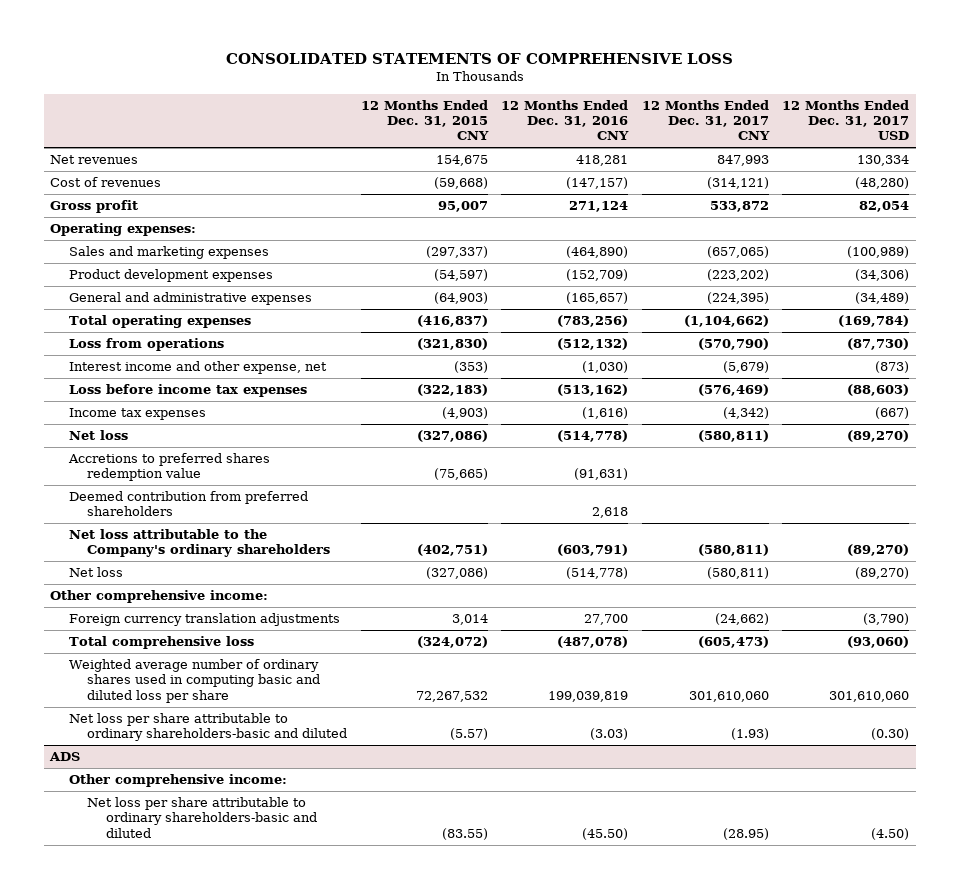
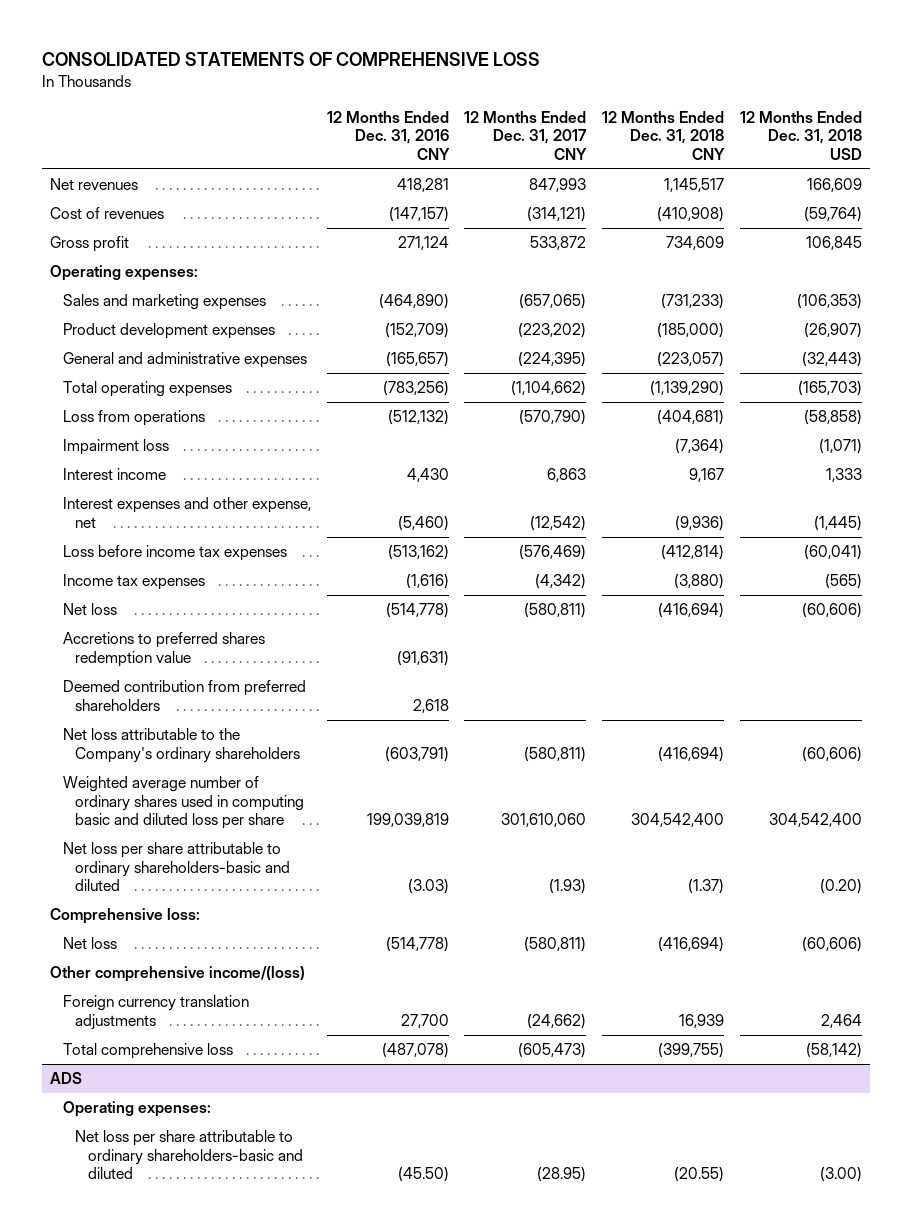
- | 12 Months Ended Dec. 31, 2015 CNY | 12 Months Ended Dec. 31, 2016 CNY | 12 Months Ended Dec. 31, 2017 CNY | 12 Months Ended Dec. 31, 2017 USD
+ | 12 Months Ended Dec. 31, 2016 CNY | 12 Months Ended Dec. 31, 2017 CNY | 12 Months Ended Dec. 31, 2018 CNY | 12 Months Ended Dec. 31, 2018 USD
- Interest income and other expense, net | (353) | (1,030) | (5,679) | (873)
+ Impairment loss | | | (7,364) | (1,071)
+ Interest income | 4,430 | 6,863 | 9,167 | 1,333
+ Interest expenses and other expense, net | (5,460) | (12,542) | (9,936) | (1,445)
moved up: Weighted average number of ordinary shares used in computing basic and diluted loss per share | 199,039,819 | 301,610,060 | 304,542,400 | 304,542,400
moved up: Net loss per share attributable to ordinary shareholders-basic and diluted | (3.03) | (1.93) | (1.37) | (0.20)
+ Comprehensive loss:
- Other comprehensive income:
+ Other comprehensive income/(loss)
@ ADS
- Other comprehensive income:
+ Operating expenses:

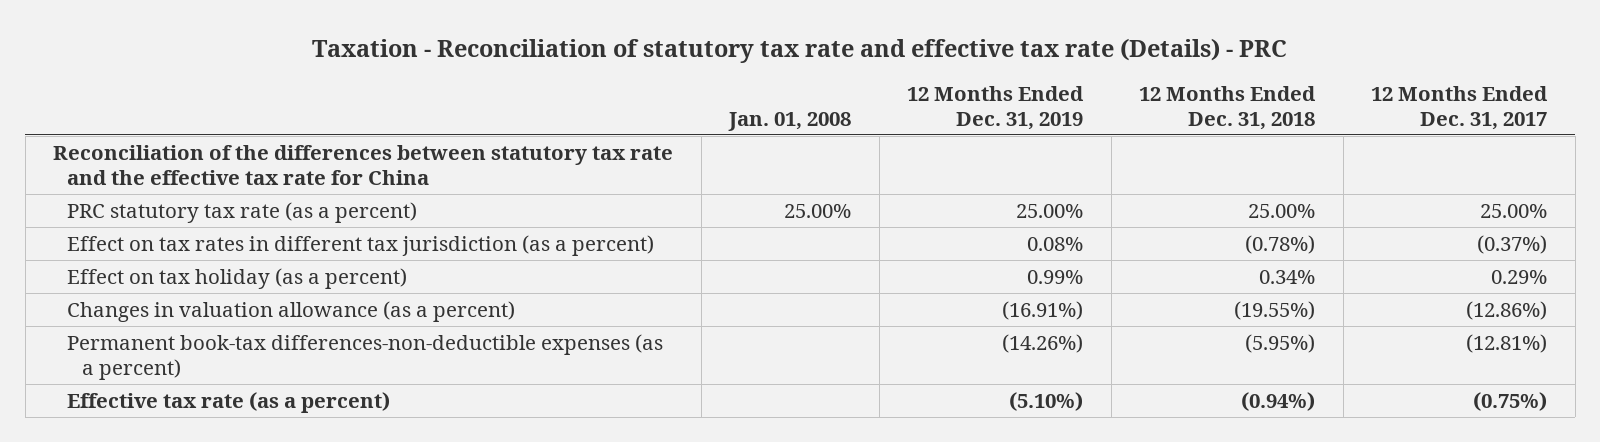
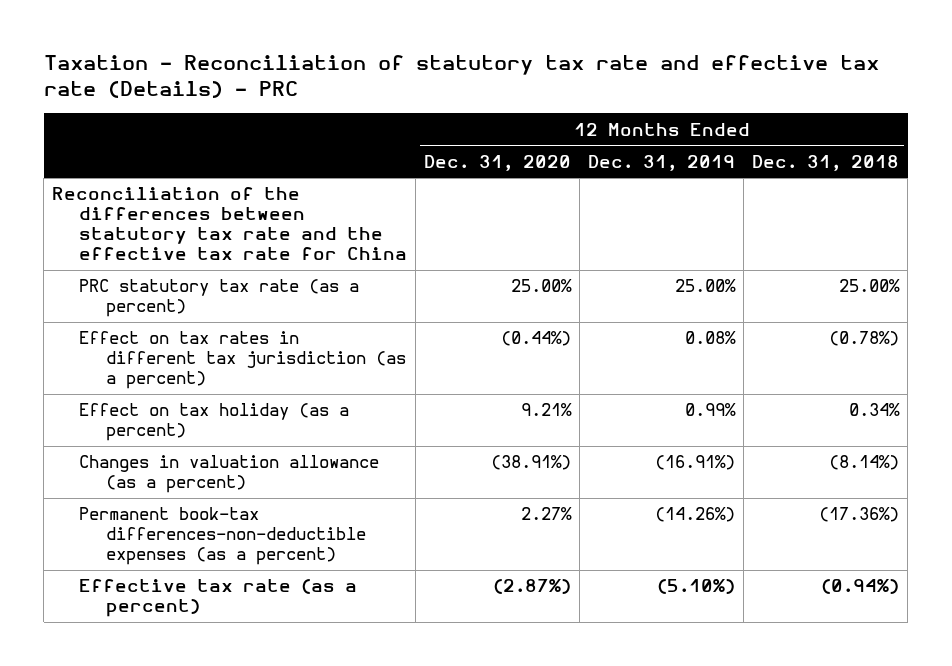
- | Jan. 01, 2008 | 12 Months Ended Dec. 31, 2019 | 12 Months Ended Dec. 31, 2018 | 12 Months Ended Dec. 31, 2017
+ | 12 Months Ended Dec. 31, 2020 | 12 Months Ended Dec. 31, 2019 | 12 Months Ended Dec. 31, 2018
- Changes in valuation allowance (as a percent) | | (16.91%) | (19.55%) | (12.86%)
- Permanent book-tax differences-non-deductible expenses (as a percent) | | (14.26%) | (5.95%) | (12.81%)
+ Changes in valuation allowance (as a percent) | (38.91%) | (16.91%) | (8.14%)
+ Permanent book-tax differences-non-deductible expenses (as a percent) | 2.27% | (14.26%) | (17.36%)

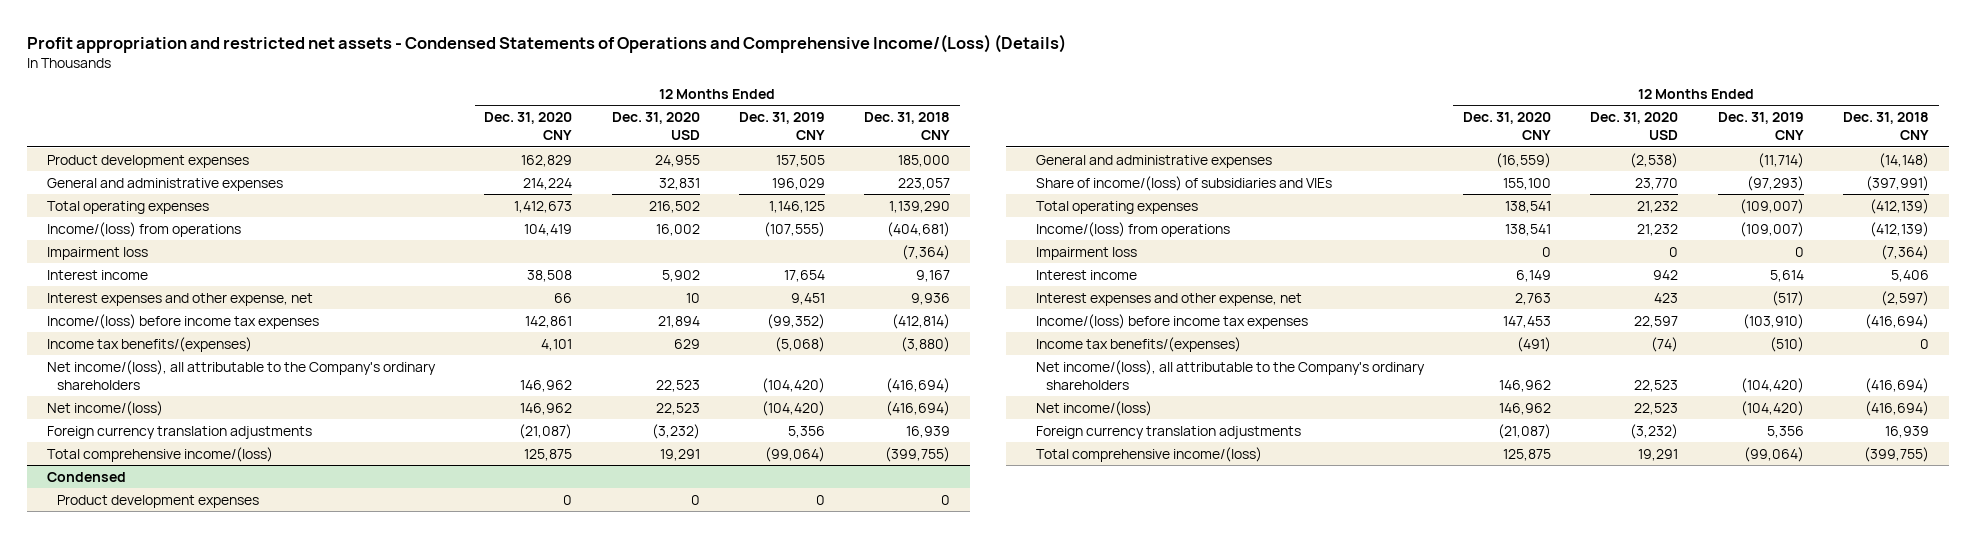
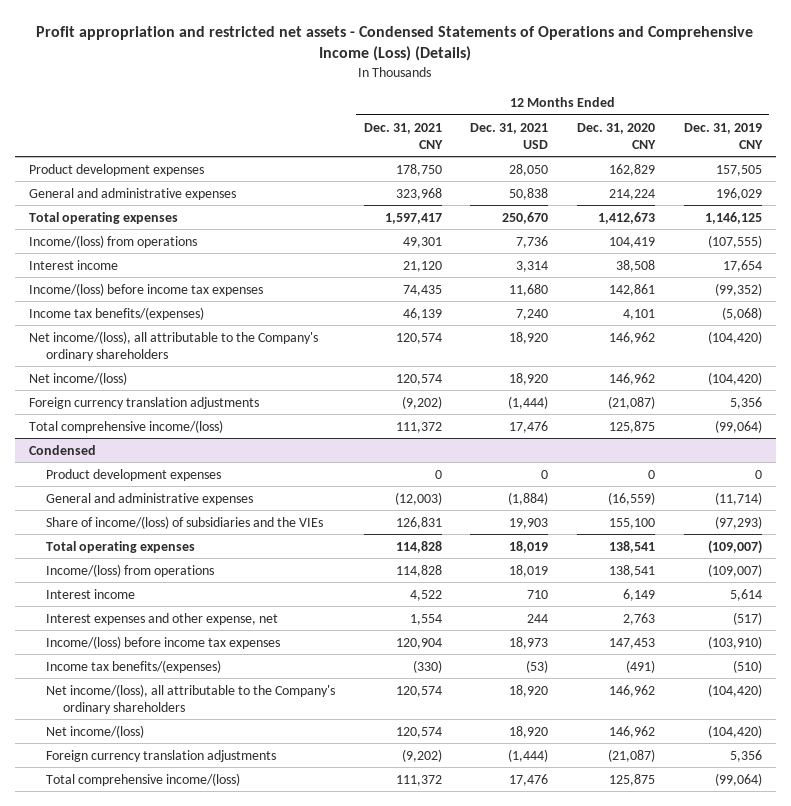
- Profit appropriation and restricted net assets - Condensed Statements of Operations and Comprehensive Income/(Loss) (Details)
+ Profit appropriation and restricted net assets - Condensed Statements of Operations and Comprehensive Income (Loss) (Details)
- | 12 Months Ended Dec. 31, 2020 CNY | 12 Months Ended Dec. 31, 2020 USD | 12 Months Ended Dec. 31, 2019 CNY | 12 Months Ended Dec. 31, 2018 CNY
+ | 12 Months Ended Dec. 31, 2021 CNY | 12 Months Ended Dec. 31, 2021 USD | 12 Months Ended Dec. 31, 2020 CNY | 12 Months Ended Dec. 31, 2019 CNY
- Impairment loss | | | | (7,364)
- Interest expenses and other expense, net | 66 | 10 | 9,451 | 9,936
@ Condensed
- Share of income/(loss) of subsidiaries and VIEs | 155,100 | 23,770 | (97,293) | (397,991)
+ Share of income/(loss) of subsidiaries and the VIEs | 126,831 | 19,903 | 155,100 | (97,293)
- Impairment loss | 0 | 0 | 0 | (7,364)

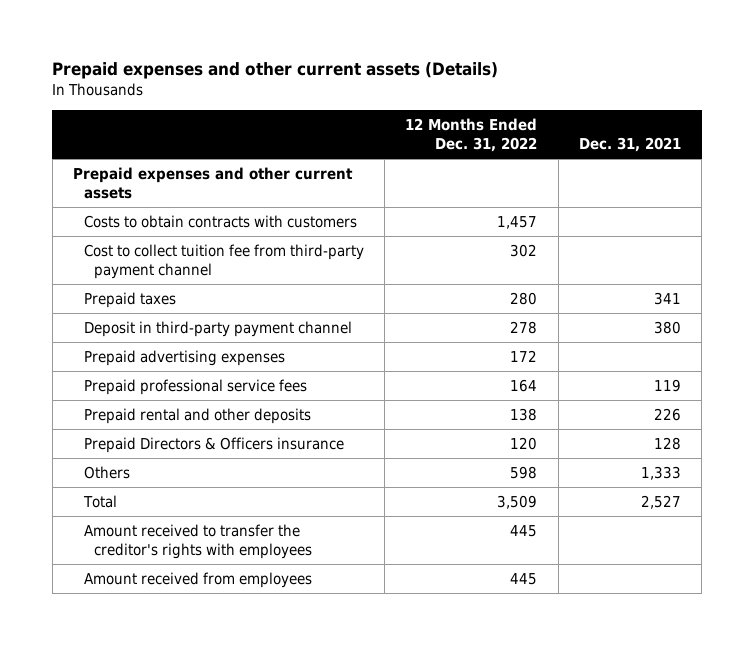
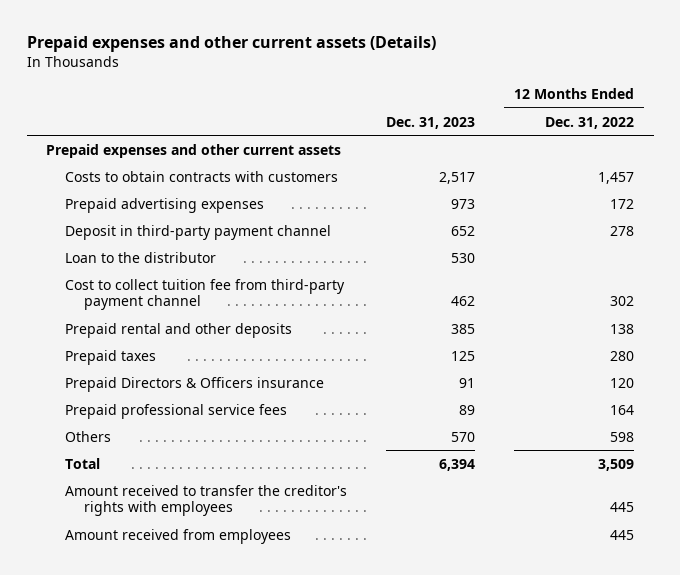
- | 12 Months Ended Dec. 31, 2022 | Dec. 31, 2021
+ | Dec. 31, 2023 | 12 Months Ended Dec. 31, 2022
moved down: Deposit in third-party payment channel | 652 | 278
+ Loan to the distributor | 530 |
moved down: Cost to collect tuition fee from third-party payment channel | 462 | 302
moved down: Prepaid taxes | 125 | 280
moved down: Prepaid professional service fees | 89 | 164

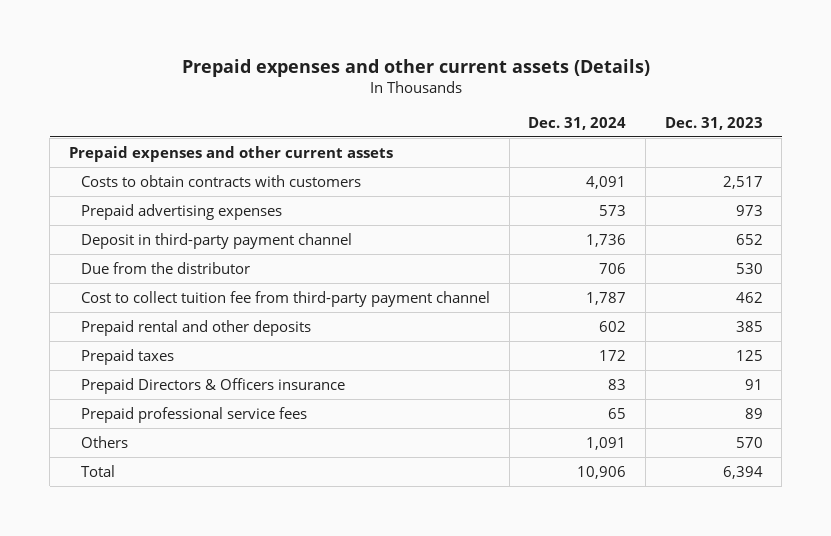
- | Dec. 31, 2023 | 12 Months Ended Dec. 31, 2022
+ | Dec. 31, 2024 | Dec. 31, 2023
- Loan to the distributor | 530 |
+ Due from the distributor | 706 | 530
- Amount received to transfer the creditor's rights with employees | | 445
- Amount received from employees | | 445

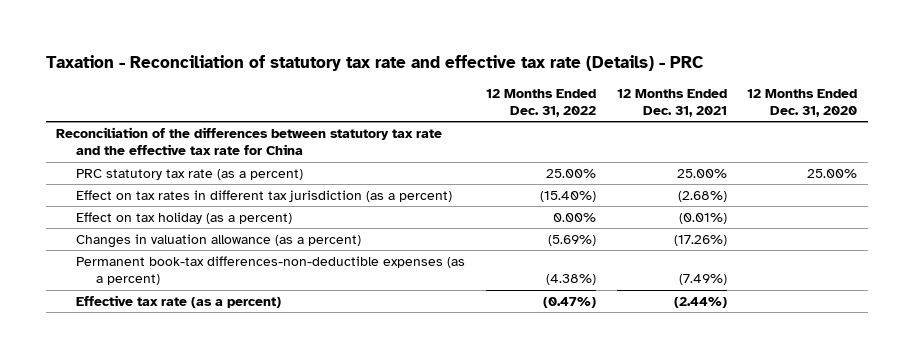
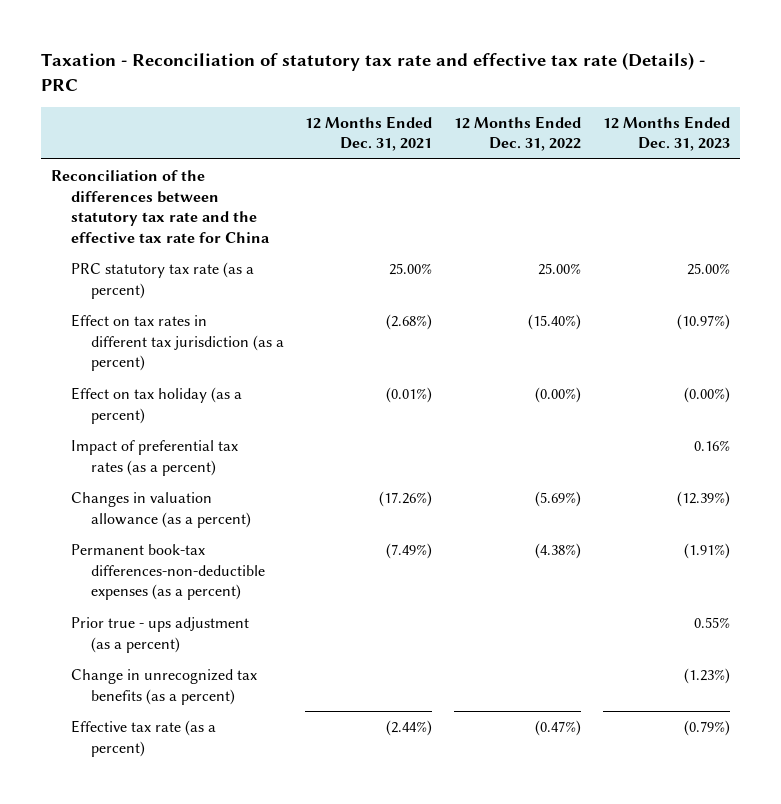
- | 12 Months Ended Dec. 31, 2022 | 12 Months Ended Dec. 31, 2021 | 12 Months Ended Dec. 31, 2020
+ | 12 Months Ended Dec. 31, 2021 | 12 Months Ended Dec. 31, 2022 | 12 Months Ended Dec. 31, 2023
- Effect on tax holiday (as a percent) | 0.00% | (0.01%) |
+ Effect on tax holiday (as a percent) | (0.01%) | (0.00%) | (0.00%)
+ Impact of preferential tax rates (as a percent) | | | 0.16%
+ Prior true - ups adjustment (as a percent) | | | 0.55%
+ Change in unrecognized tax benefits (as a percent) | | | (1.23%)

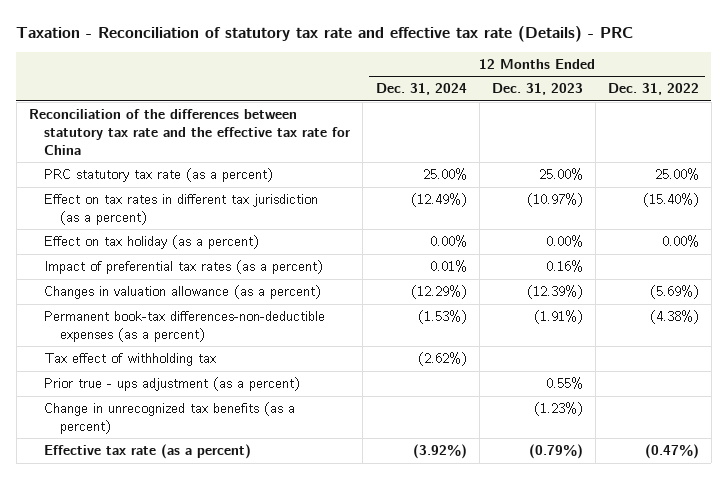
- | 12 Months Ended Dec. 31, 2021 | 12 Months Ended Dec. 31, 2022 | 12 Months Ended Dec. 31, 2023
+ | 12 Months Ended Dec. 31, 2024 | 12 Months Ended Dec. 31, 2023 | 12 Months Ended Dec. 31, 2022
- Effect on tax holiday (as a percent) | (0.01%) | (0.00%) | (0.00%)
+ Effect on tax holiday (as a percent) | 0.00% | 0.00% | 0.00%
+ Tax effect of withholding tax | (2.62%) | |

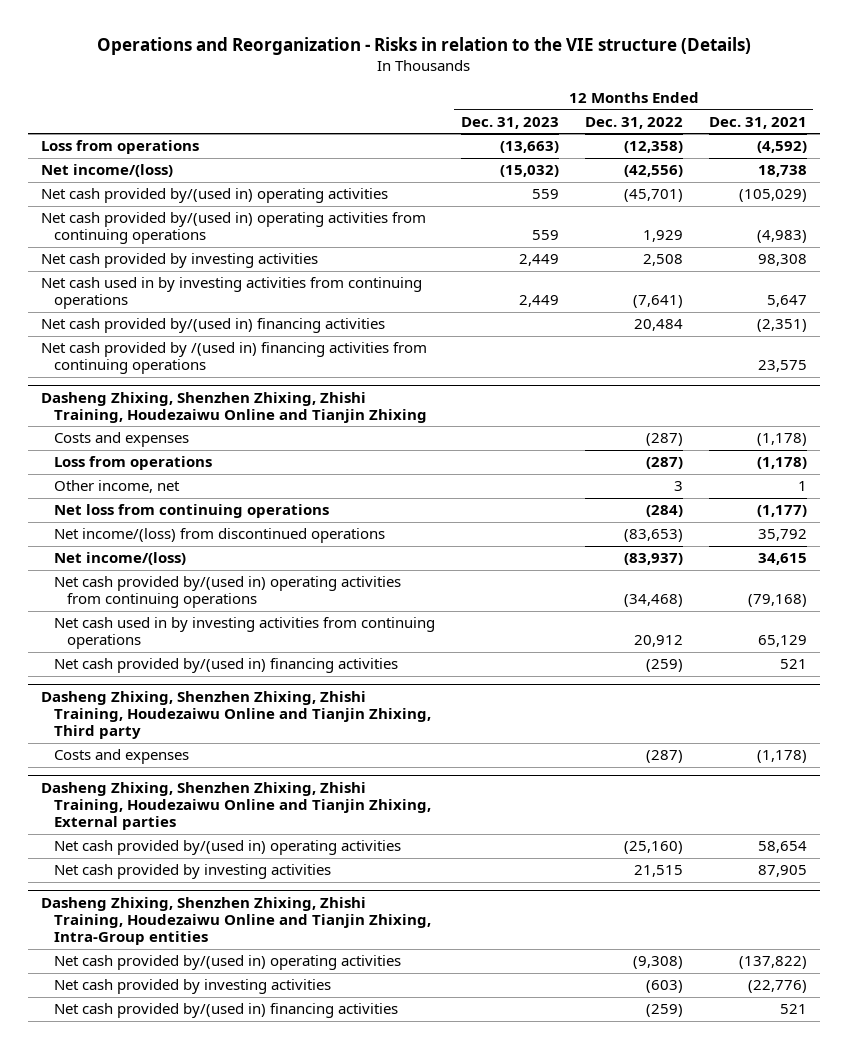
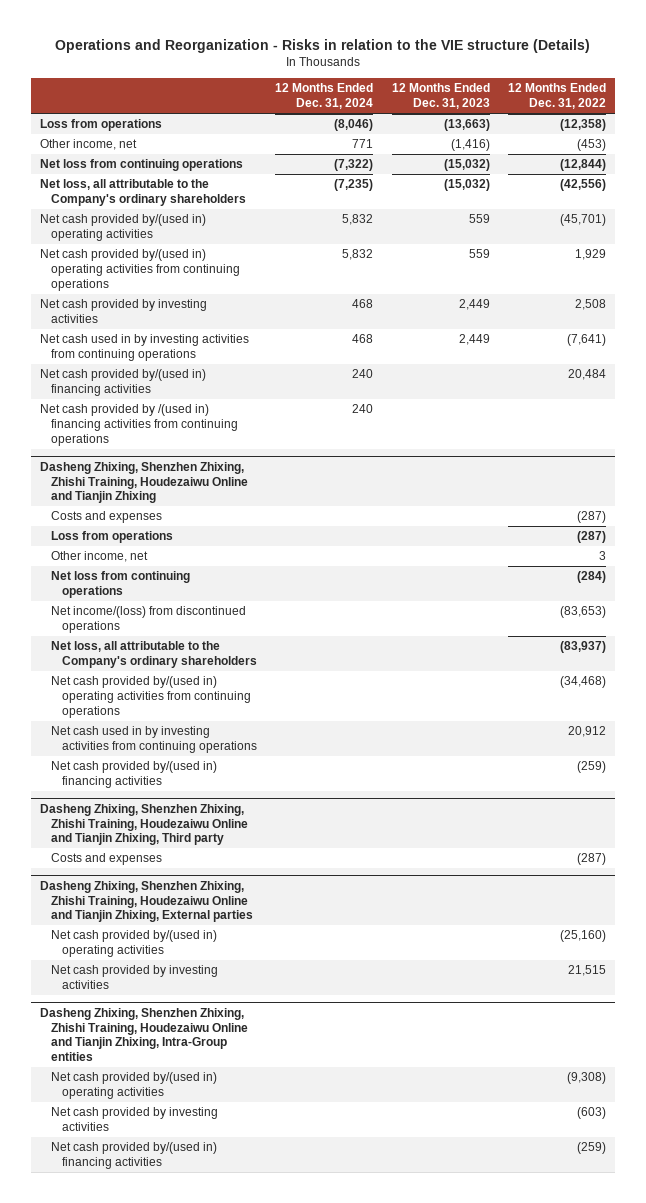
- | 12 Months Ended Dec. 31, 2023 | 12 Months Ended Dec. 31, 2022 | 12 Months Ended Dec. 31, 2021
+ | 12 Months Ended Dec. 31, 2024 | 12 Months Ended Dec. 31, 2023 | 12 Months Ended Dec. 31, 2022
- Net income/(loss) | (15,032) | (42,556) | 18,738
+ Other income, net | 771 | (1,416) | (453)
+ Net loss from continuing operations | (7,322) | (15,032) | (12,844)
+ Net loss, all attributable to the Company's ordinary shareholders | (7,235) | (15,032) | (42,556)
@ Dasheng Zhixing, Shenzhen Zhixing, Zhishi Training, Houdezaiwu Online and Tianjin Zhixing
- Net income/(loss) | | (83,937) | 34,615
+ Net loss, all attributable to the Company's ordinary shareholders | | | (83,937)

